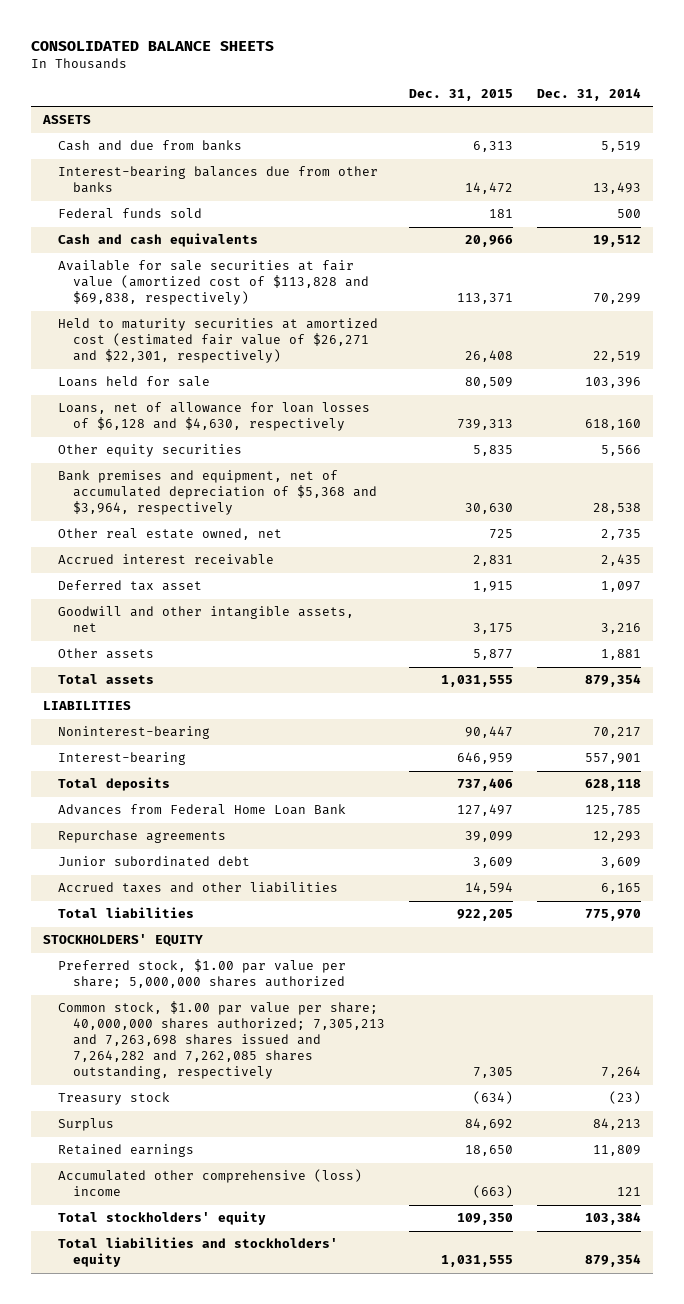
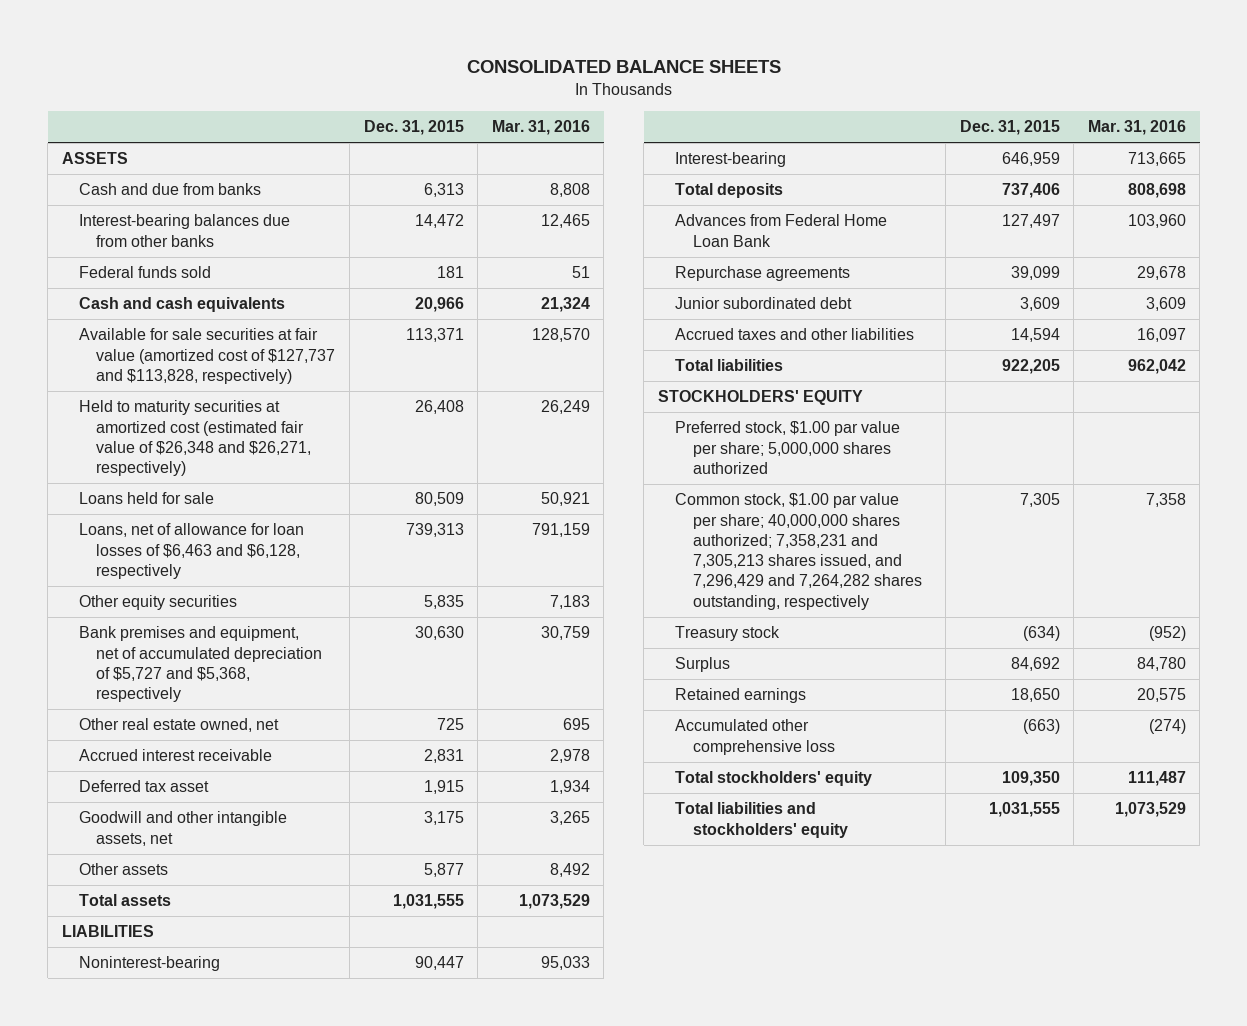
- | Dec. 31, 2015 | Dec. 31, 2014
+ | Dec. 31, 2015 | Mar. 31, 2016
- Available for sale securities at fair value (amortized cost of $113,828 and $69,838, respectively) | 113,371 | 70,299
- Held to maturity securities at amortized cost (estimated fair value of $26,271 and $22,301, respectively) | 26,408 | 22,519
+ Available for sale securities at fair value (amortized cost of $127,737 and $113,828, respectively) | 113,371 | 128,570
+ Held to maturity securities at amortized cost (estimated fair value of $26,348 and $26,271, respectively) | 26,408 | 26,249
- Loans, net of allowance for loan losses of $6,128 and $4,630, respectively | 739,313 | 618,160
+ Loans, net of allowance for loan losses of $6,463 and $6,128, respectively | 739,313 | 791,159
- Bank premises and equipment, net of accumulated depreciation of $5,368 and $3,964, respectively | 30,630 | 28,538
+ Bank premises and equipment, net of accumulated depreciation of $5,727 and $5,368, respectively | 30,630 | 30,759
- Common stock, $1.00 par value per share; 40,000,000 shares authorized; 7,305,213 and 7,263,698 shares issued and 7,264,282 and 7,262,085 shares outstanding, respectively | 7,305 | 7,264
+ Common stock, $1.00 par value per share; 40,000,000 shares authorized; 7,358,231 and 7,305,213 shares issued, and 7,296,429 and 7,264,282 shares outstanding, respectively | 7,305 | 7,358
- Accumulated other comprehensive (loss) income | (663) | 121
+ Accumulated other comprehensive loss | (663) | (274)

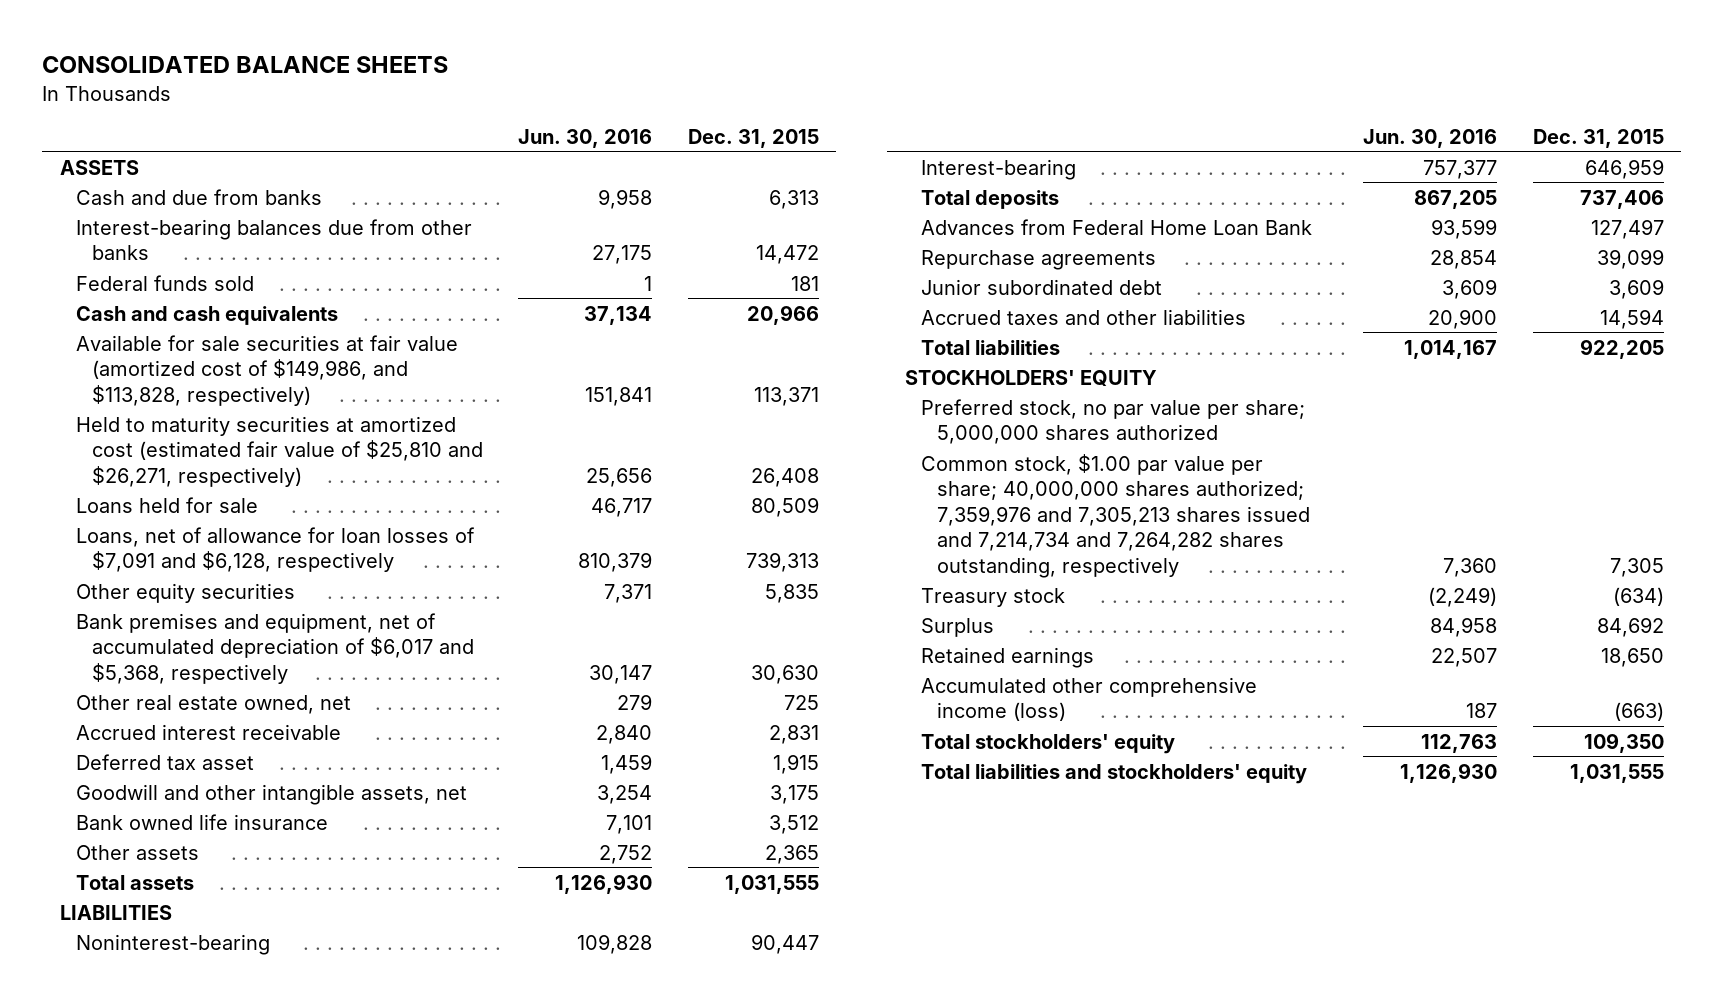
- | Dec. 31, 2015 | Mar. 31, 2016
+ | Jun. 30, 2016 | Dec. 31, 2015
- Available for sale securities at fair value (amortized cost of $127,737 and $113,828, respectively) | 113,371 | 128,570
- Held to maturity securities at amortized cost (estimated fair value of $26,348 and $26,271, respectively) | 26,408 | 26,249
+ Available for sale securities at fair value (amortized cost of $149,986, and $113,828, respectively) | 151,841 | 113,371
+ Held to maturity securities at amortized cost (estimated fair value of $25,810 and $26,271, respectively) | 25,656 | 26,408
- Loans, net of allowance for loan losses of $6,463 and $6,128, respectively | 739,313 | 791,159
+ Loans, net of allowance for loan losses of $7,091 and $6,128, respectively | 810,379 | 739,313
- Bank premises and equipment, net of accumulated depreciation of $5,727 and $5,368, respectively | 30,630 | 30,759
+ Bank premises and equipment, net of accumulated depreciation of $6,017 and $5,368, respectively | 30,147 | 30,630
- Other assets | 5,877 | 8,492
+ Bank owned life insurance | 7,101 | 3,512
+ Other assets | 2,752 | 2,365
- Preferred stock, $1.00 par value per share; 5,000,000 shares authorized
- Common stock, $1.00 par value per share; 40,000,000 shares authorized; 7,358,231 and 7,305,213 shares issued, and 7,296,429 and 7,264,282 shares outstanding, respectively | 7,305 | 7,358
+ Preferred stock, no par value per share; 5,000,000 shares authorized
+ Common stock, $1.00 par value per share; 40,000,000 shares authorized; 7,359,976 and 7,305,213 shares issued and 7,214,734 and 7,264,282 shares outstanding, respectively | 7,360 | 7,305
- Accumulated other comprehensive loss | (663) | (274)
+ Accumulated other comprehensive income (loss) | 187 | (663)

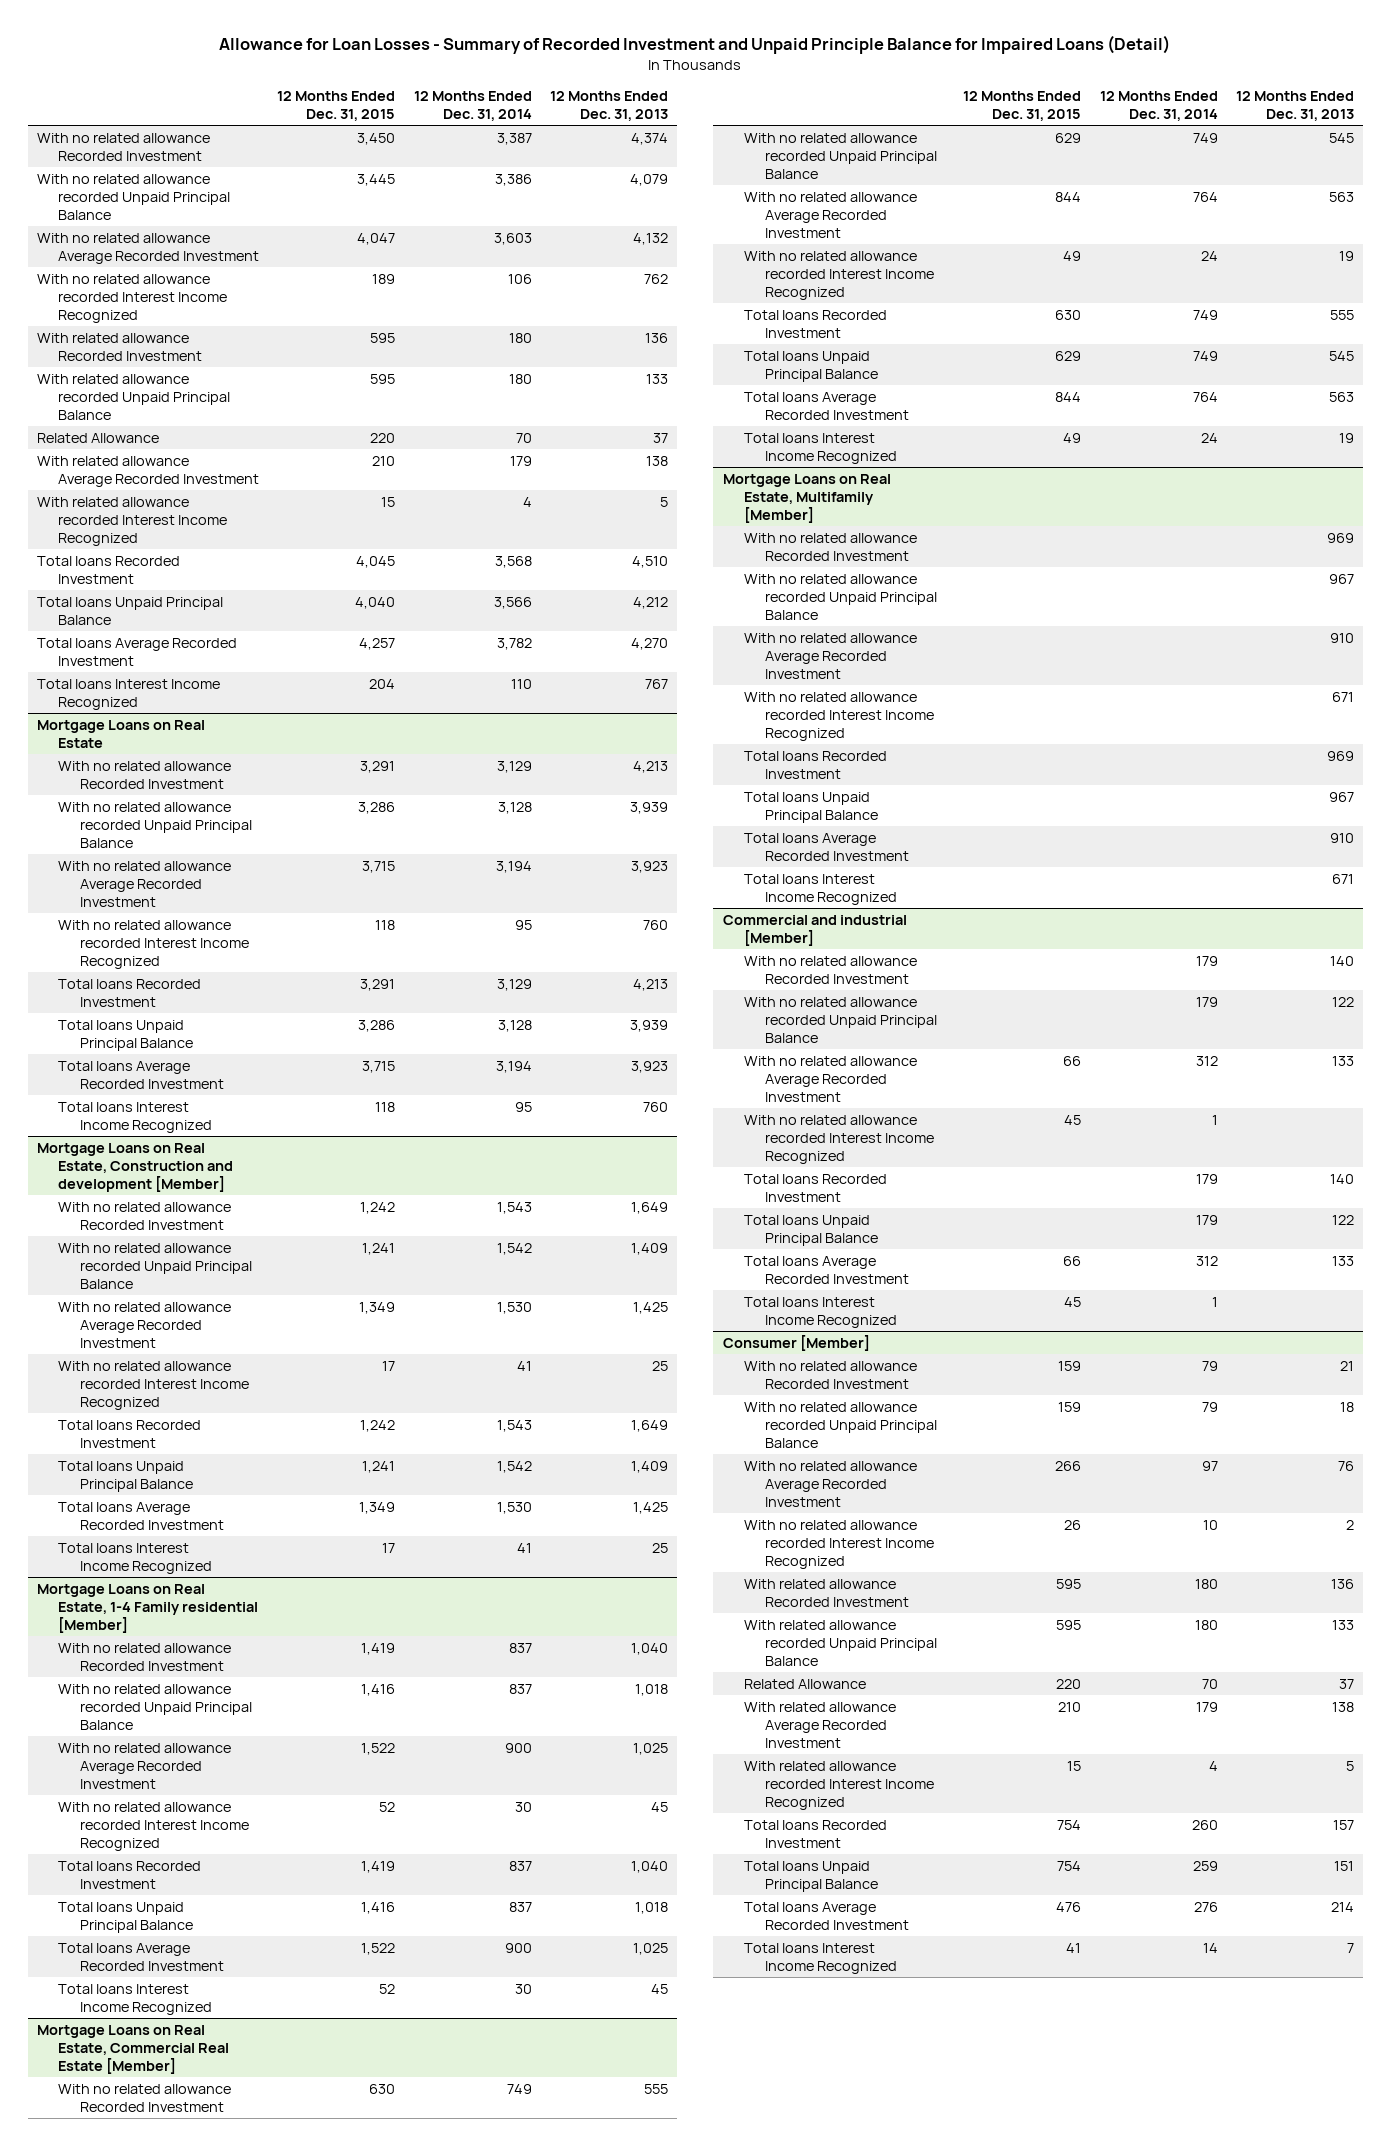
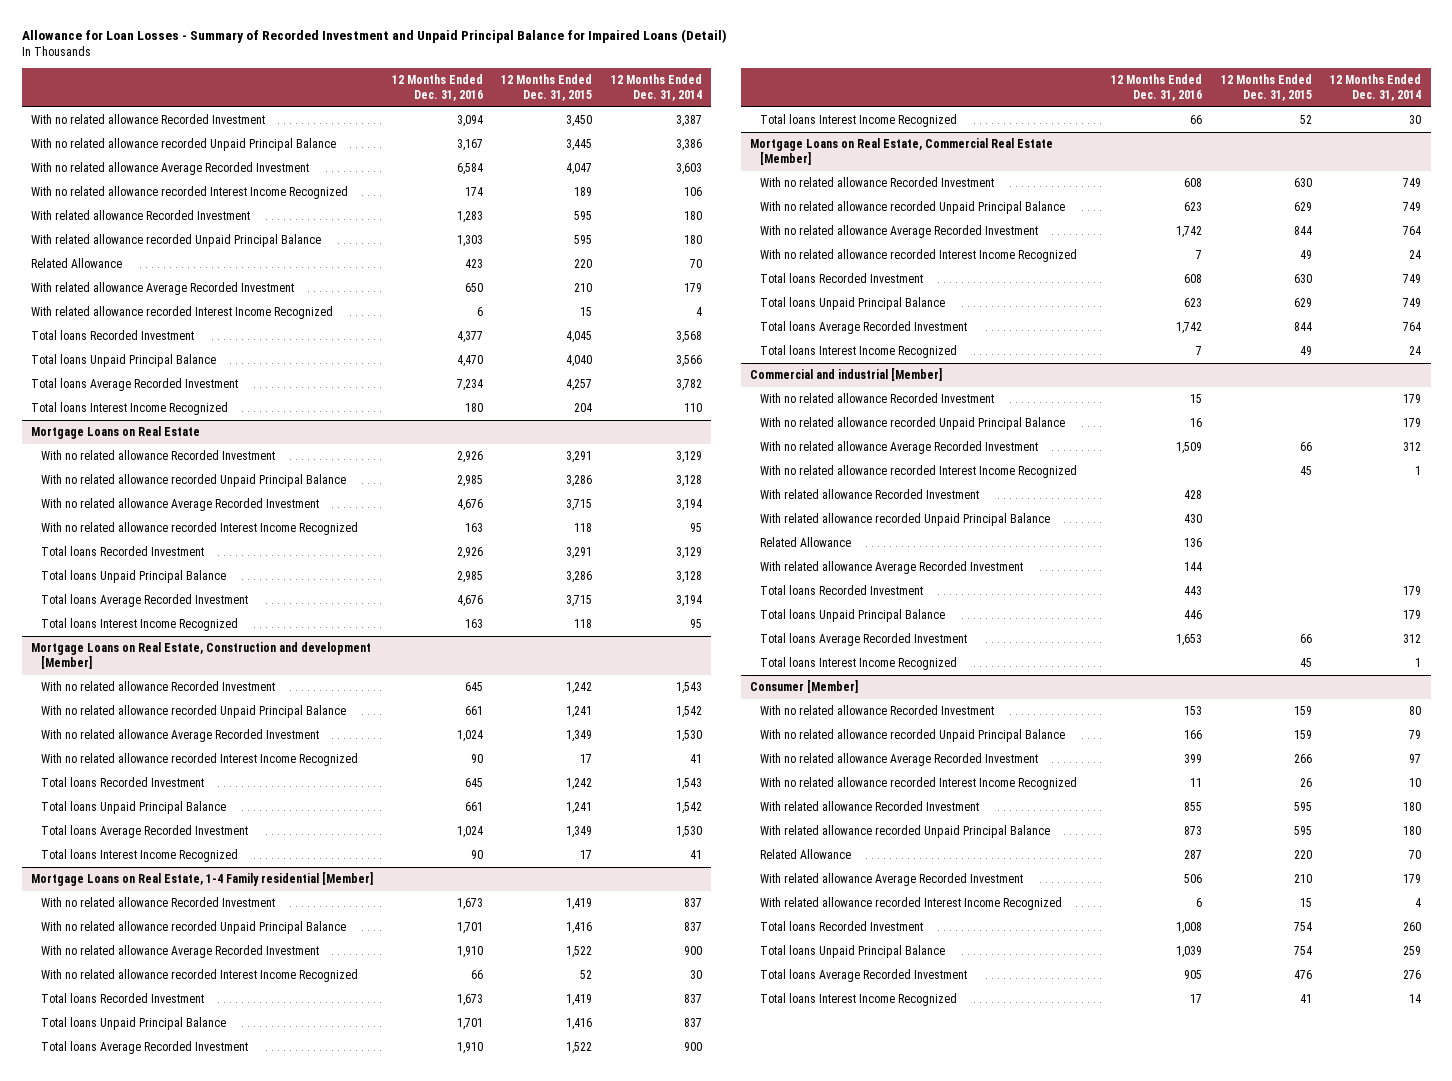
- Allowance for Loan Losses - Summary of Recorded Investment and Unpaid Principle Balance for Impaired Loans (Detail)
+ Allowance for Loan Losses - Summary of Recorded Investment and Unpaid Principal Balance for Impaired Loans (Detail)
- | 12 Months Ended Dec. 31, 2015 | 12 Months Ended Dec. 31, 2014 | 12 Months Ended Dec. 31, 2013
+ | 12 Months Ended Dec. 31, 2016 | 12 Months Ended Dec. 31, 2015 | 12 Months Ended Dec. 31, 2014
- Mortgage Loans on Real Estate, Multifamily [Member]
- With no related allowance Recorded Investment | | | 969
- With no related allowance recorded Unpaid Principal Balance | | | 967
- With no related allowance Average Recorded Investment | | | 910
- With no related allowance recorded Interest Income Recognized | | | 671
- Total loans Recorded Investment | | | 969
- Total loans Unpaid Principal Balance | | | 967
- Total loans Average Recorded Investment | | | 910
- Total loans Interest Income Recognized | | | 671
@ Commercial and industrial [Member]
+ With related allowance Recorded Investment | 428 | |
+ With related allowance recorded Unpaid Principal Balance | 430 | |
+ Related Allowance | 136 | |
+ With related allowance Average Recorded Investment | 144 | |
@ Consumer [Member]
- With no related allowance Recorded Investment | 159 | 79 | 21
+ With no related allowance Recorded Investment | 153 | 159 | 80

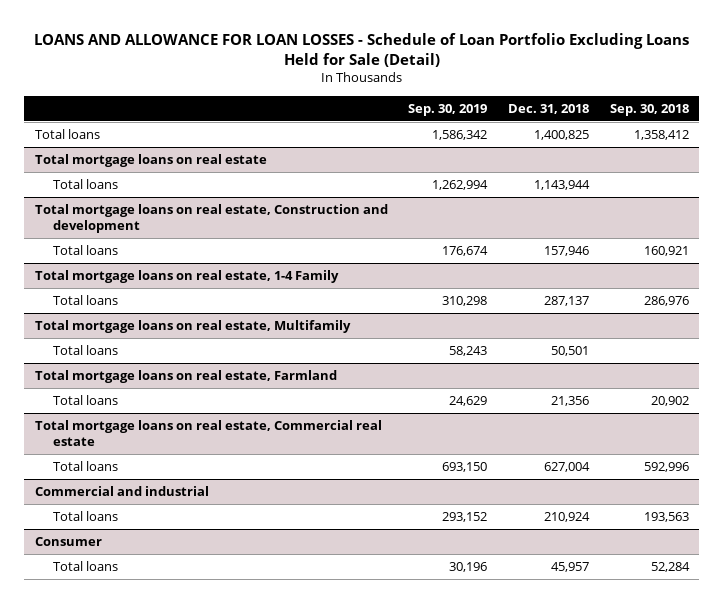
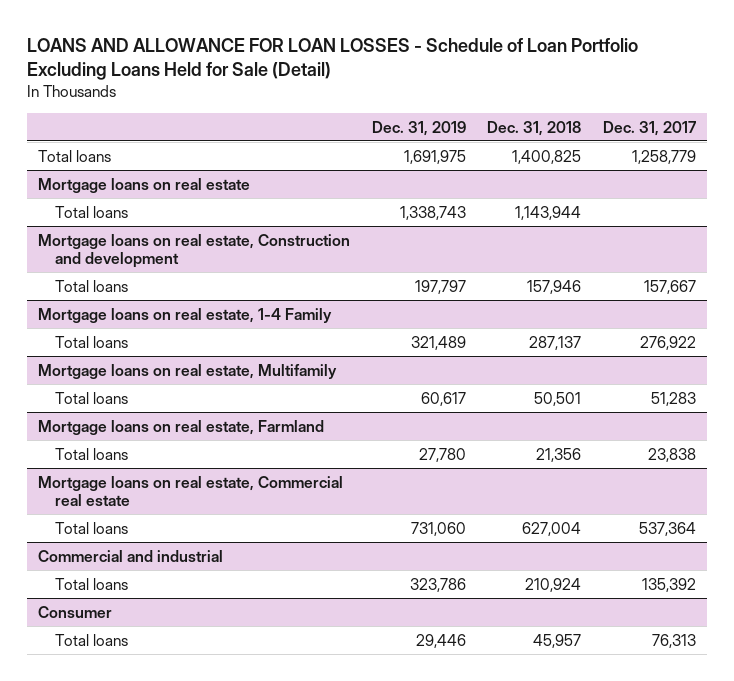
- | Sep. 30, 2019 | Dec. 31, 2018 | Sep. 30, 2018
+ | Dec. 31, 2019 | Dec. 31, 2018 | Dec. 31, 2017
- Total mortgage loans on real estate
+ Mortgage loans on real estate
- Total mortgage loans on real estate, Construction and development
+ Mortgage loans on real estate, Construction and development
- Total mortgage loans on real estate, 1-4 Family
+ Mortgage loans on real estate, 1-4 Family
- Total mortgage loans on real estate, Multifamily
+ Mortgage loans on real estate, Multifamily
- Total mortgage loans on real estate, Farmland
+ Mortgage loans on real estate, Farmland
- Total mortgage loans on real estate, Commercial real estate
+ Mortgage loans on real estate, Commercial real estate

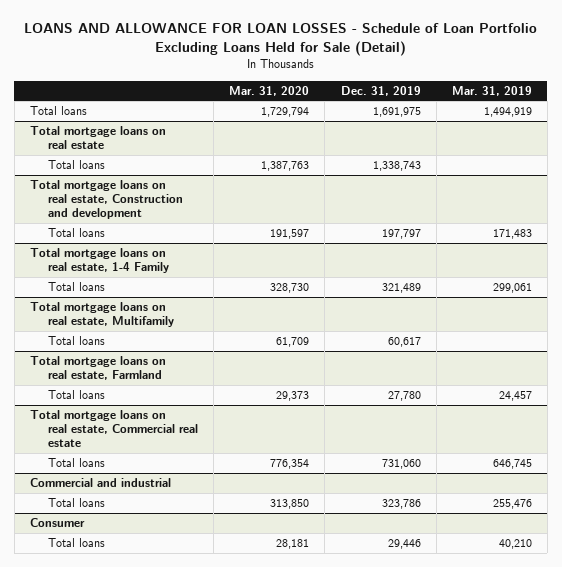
- | Dec. 31, 2019 | Dec. 31, 2018 | Dec. 31, 2017
+ | Mar. 31, 2020 | Dec. 31, 2019 | Mar. 31, 2019
- Mortgage loans on real estate
+ Total mortgage loans on real estate
- Mortgage loans on real estate, Construction and development
+ Total mortgage loans on real estate, Construction and development
- Mortgage loans on real estate, 1-4 Family
+ Total mortgage loans on real estate, 1-4 Family
- Mortgage loans on real estate, Multifamily
+ Total mortgage loans on real estate, Multifamily
- Mortgage loans on real estate, Farmland
+ Total mortgage loans on real estate, Farmland
- Mortgage loans on real estate, Commercial real estate
+ Total mortgage loans on real estate, Commercial real estate

